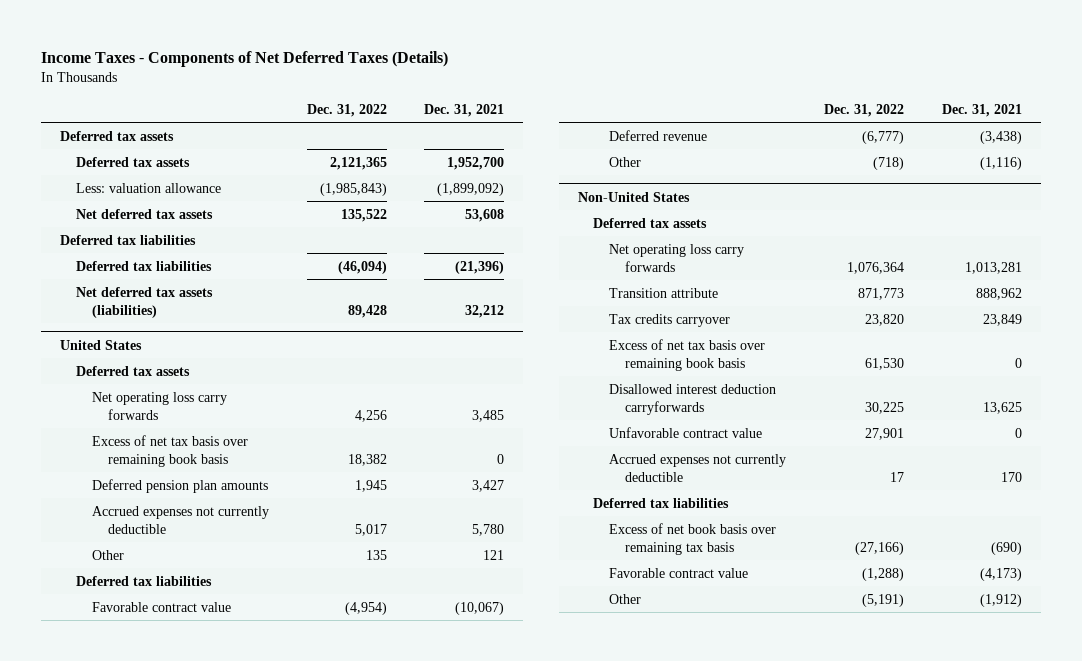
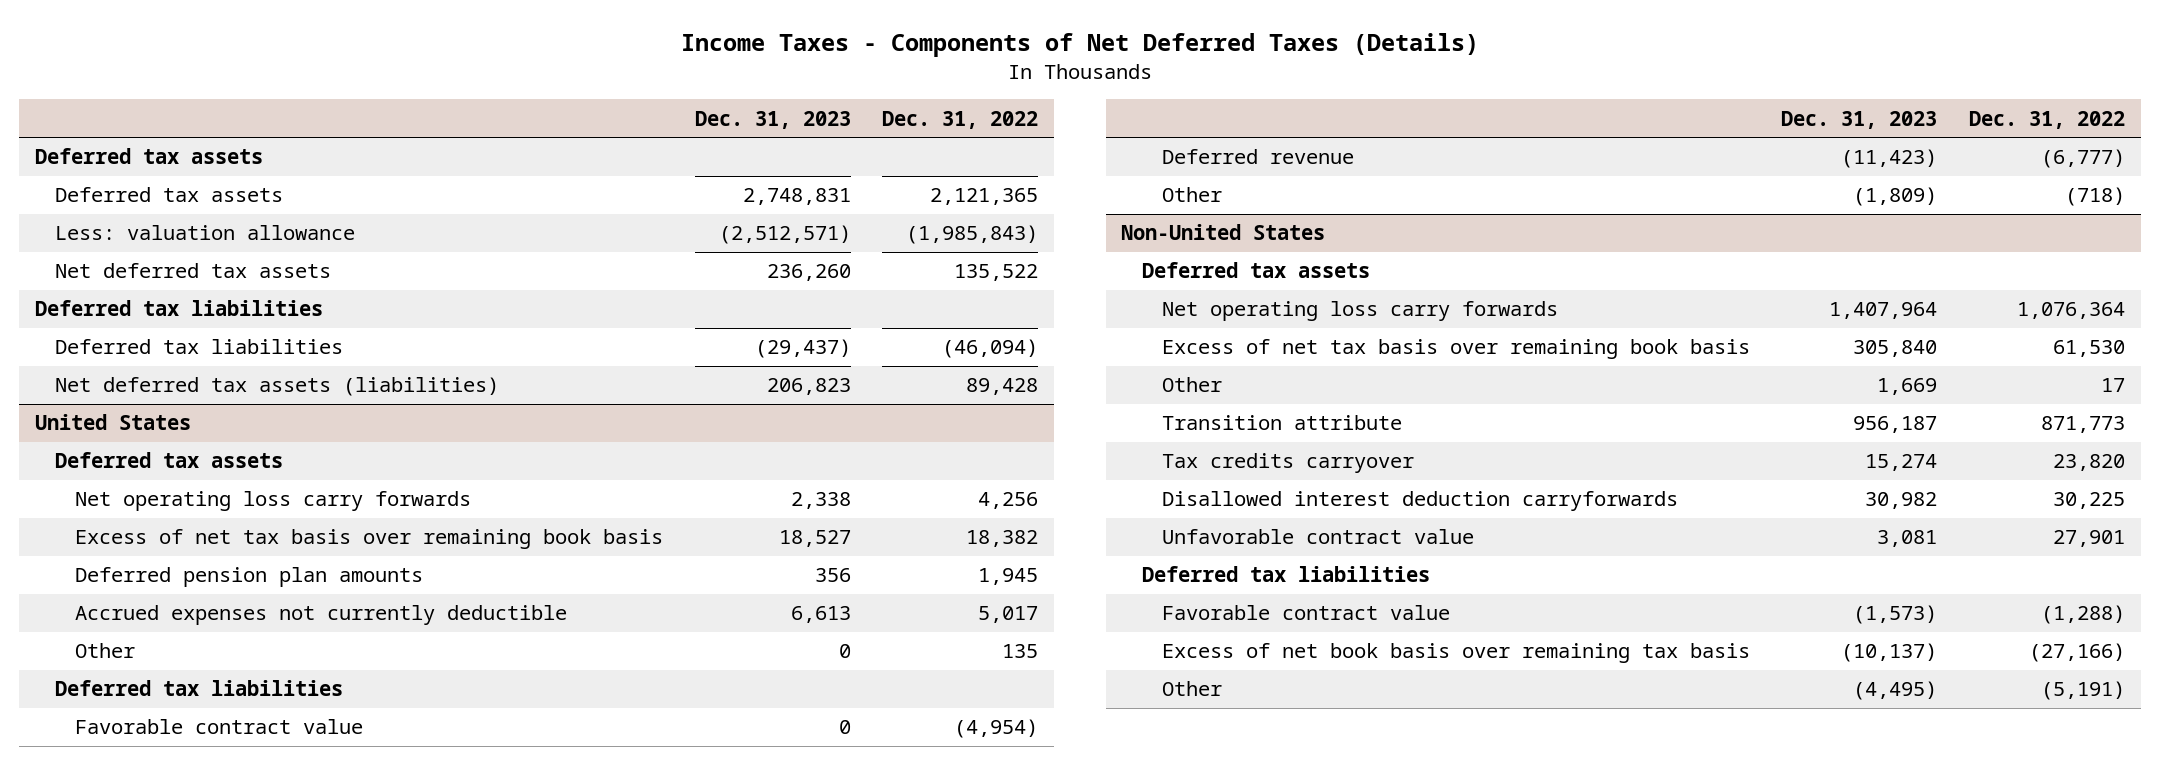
- | Dec. 31, 2022 | Dec. 31, 2021
+ | Dec. 31, 2023 | Dec. 31, 2022
@ Non-United States
moved up: Excess of net tax basis over remaining book basis | 305,840 | 61,530
+ Other | 1,669 | 17
- Accrued expenses not currently deductible | 17 | 170
moved down: Excess of net book basis over remaining tax basis | (10,137) | (27,166)

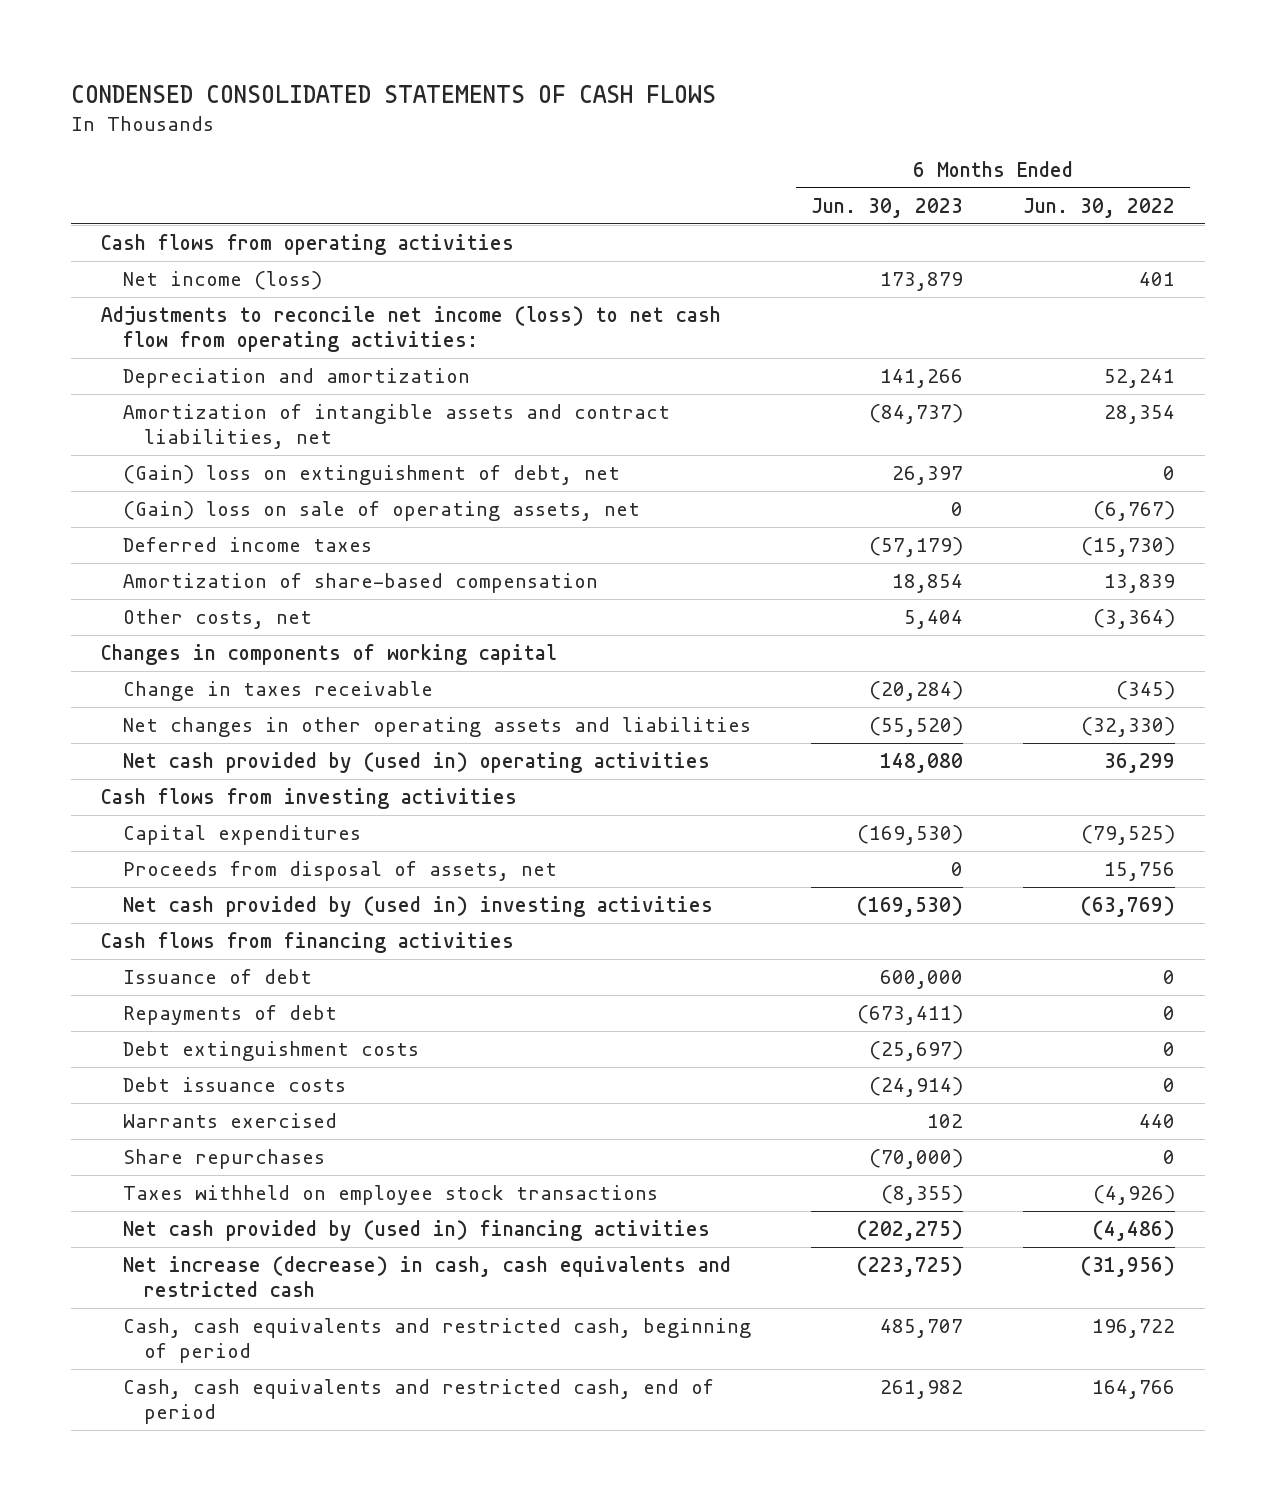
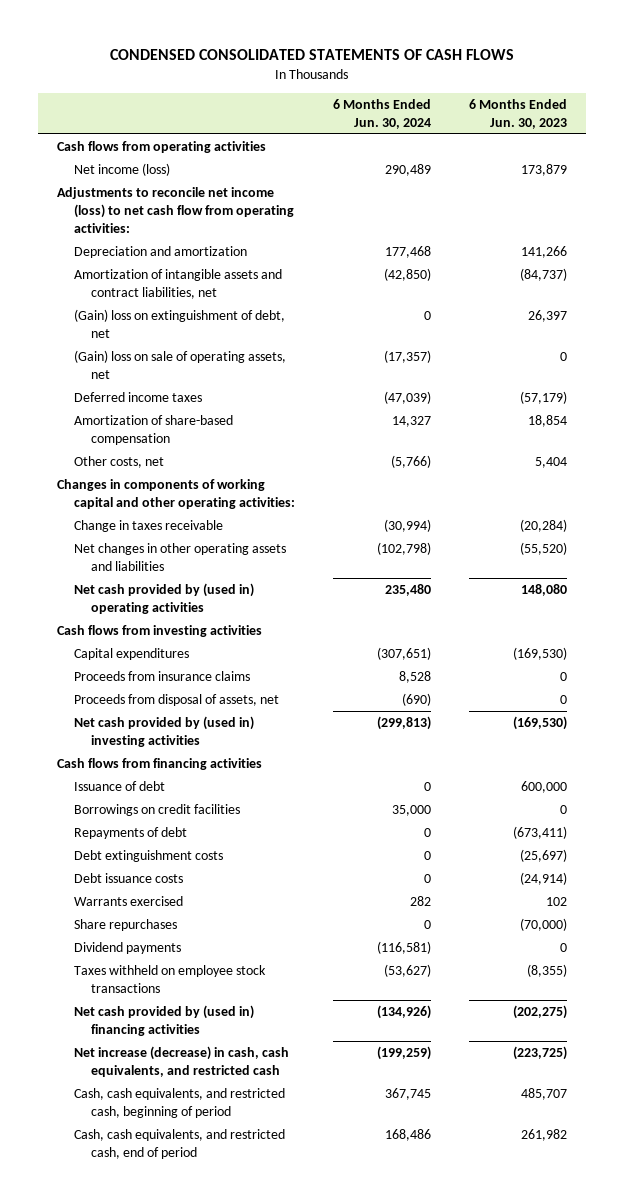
- | 6 Months Ended Jun. 30, 2023 | 6 Months Ended Jun. 30, 2022
+ | 6 Months Ended Jun. 30, 2024 | 6 Months Ended Jun. 30, 2023
- Changes in components of working capital
+ Changes in components of working capital and other operating activities:
+ Proceeds from insurance claims | 8,528 | 0
+ Borrowings on credit facilities | 35,000 | 0
+ Dividend payments | (116,581) | 0
- Net increase (decrease) in cash, cash equivalents and restricted cash | (223,725) | (31,956)
- Cash, cash equivalents and restricted cash, beginning of period | 485,707 | 196,722
- Cash, cash equivalents and restricted cash, end of period | 261,982 | 164,766
+ Net increase (decrease) in cash, cash equivalents, and restricted cash | (199,259) | (223,725)
+ Cash, cash equivalents, and restricted cash, beginning of period | 367,745 | 485,707
+ Cash, cash equivalents, and restricted cash, end of period | 168,486 | 261,982

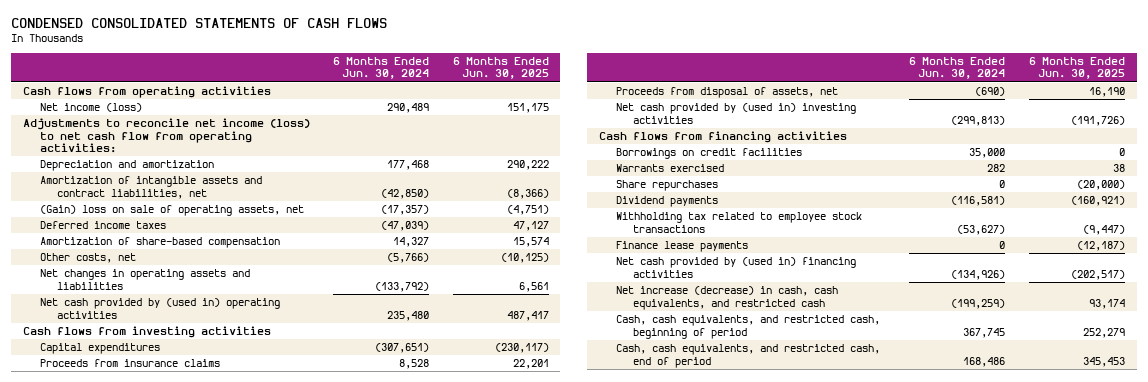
- | 6 Months Ended Jun. 30, 2024 | 6 Months Ended Jun. 30, 2023
+ | 6 Months Ended Jun. 30, 2024 | 6 Months Ended Jun. 30, 2025
- (Gain) loss on extinguishment of debt, net | 0 | 26,397
- Changes in components of working capital and other operating activities:
- Change in taxes receivable | (30,994) | (20,284)
- Net changes in other operating assets and liabilities | (102,798) | (55,520)
+ Net changes in operating assets and liabilities | (133,792) | 6,561
- Issuance of debt | 0 | 600,000
- Repayments of debt | 0 | (673,411)
- Debt extinguishment costs | 0 | (25,697)
- Debt issuance costs | 0 | (24,914)
- Taxes withheld on employee stock transactions | (53,627) | (8,355)
+ Withholding tax related to employee stock transactions | (53,627) | (9,447)
+ Finance lease payments | 0 | (12,187)

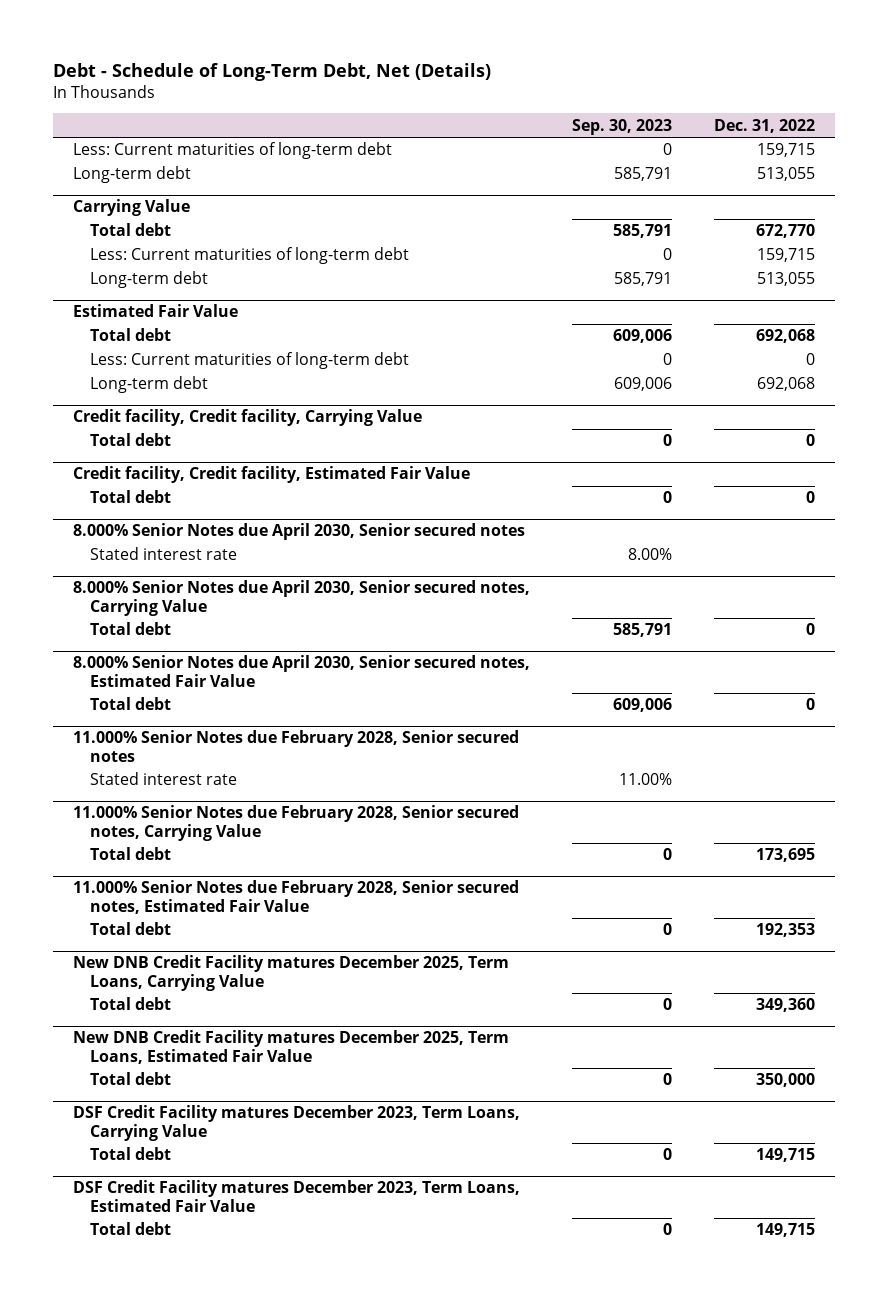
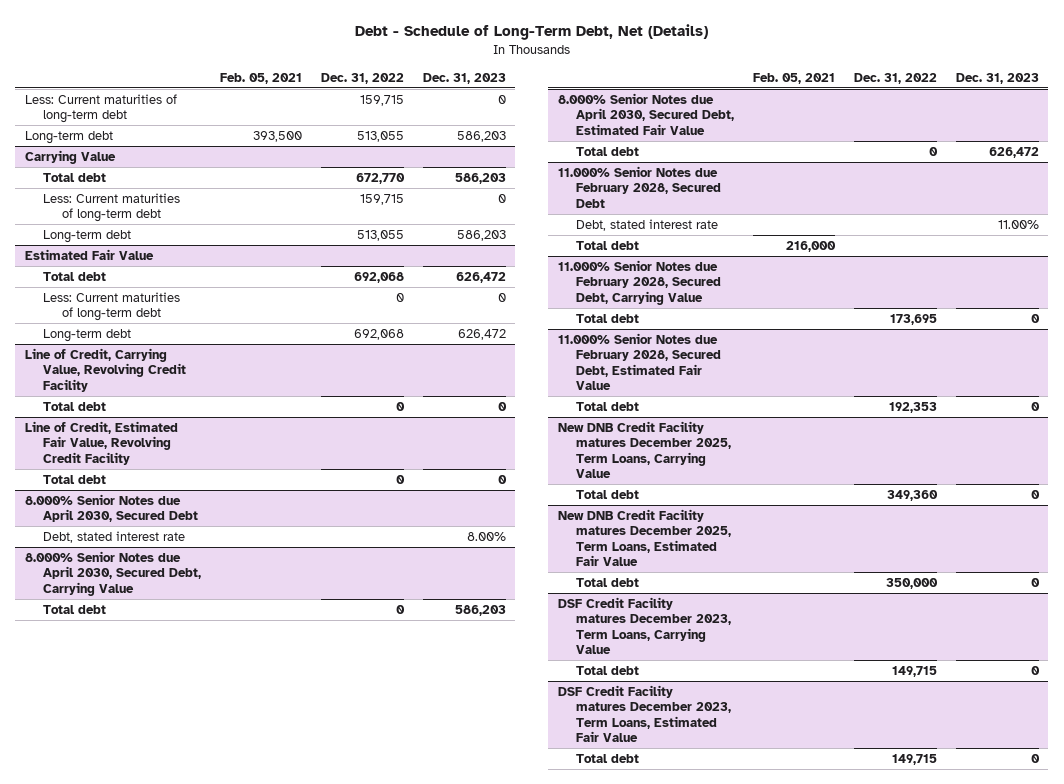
- | Sep. 30, 2023 | Dec. 31, 2022
+ | Feb. 05, 2021 | Dec. 31, 2022 | Dec. 31, 2023
- Credit facility, Credit facility, Carrying Value
+ Line of Credit, Carrying Value, Revolving Credit Facility
- Credit facility, Credit facility, Estimated Fair Value
+ Line of Credit, Estimated Fair Value, Revolving Credit Facility
- 8.000% Senior Notes due April 2030, Senior secured notes
- Stated interest rate | 8.00% |
- 8.000% Senior Notes due April 2030, Senior secured notes, Carrying Value
+ 8.000% Senior Notes due April 2030, Secured Debt
+ Debt, stated interest rate | | | 8.00%
+ 8.000% Senior Notes due April 2030, Secured Debt, Carrying Value
- 8.000% Senior Notes due April 2030, Senior secured notes, Estimated Fair Value
+ 8.000% Senior Notes due April 2030, Secured Debt, Estimated Fair Value
- 11.000% Senior Notes due February 2028, Senior secured notes
- Stated interest rate | 11.00% |
- 11.000% Senior Notes due February 2028, Senior secured notes, Carrying Value
+ 11.000% Senior Notes due February 2028, Secured Debt
+ Debt, stated interest rate | | | 11.00%
+ Total debt | 216,000 | |
+ 11.000% Senior Notes due February 2028, Secured Debt, Carrying Value
- 11.000% Senior Notes due February 2028, Senior secured notes, Estimated Fair Value
+ 11.000% Senior Notes due February 2028, Secured Debt, Estimated Fair Value

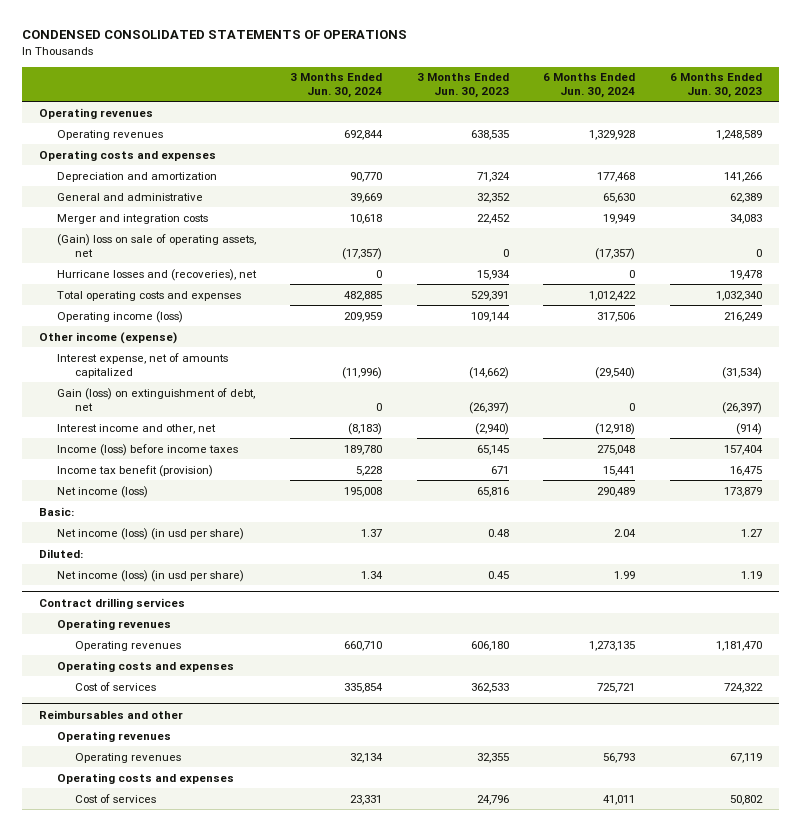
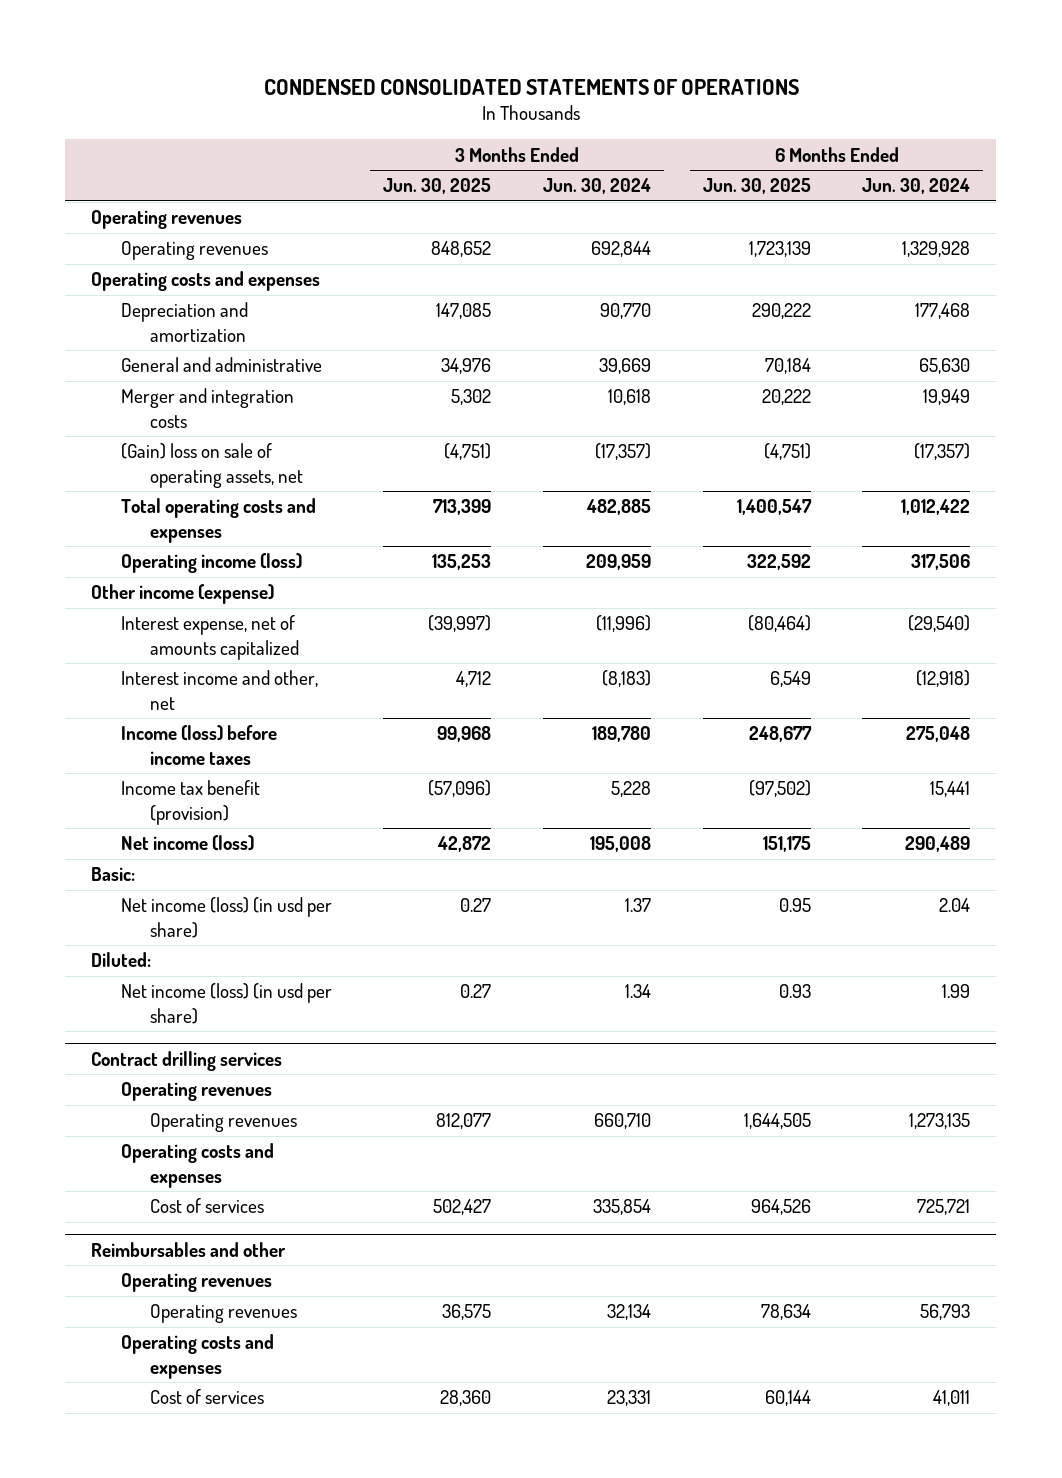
- | 3 Months Ended Jun. 30, 2024 | 3 Months Ended Jun. 30, 2023 | 6 Months Ended Jun. 30, 2024 | 6 Months Ended Jun. 30, 2023
+ | 3 Months Ended Jun. 30, 2025 | 3 Months Ended Jun. 30, 2024 | 6 Months Ended Jun. 30, 2025 | 6 Months Ended Jun. 30, 2024
- Hurricane losses and (recoveries), net | 0 | 15,934 | 0 | 19,478
- Gain (loss) on extinguishment of debt, net | 0 | (26,397) | 0 | (26,397)

